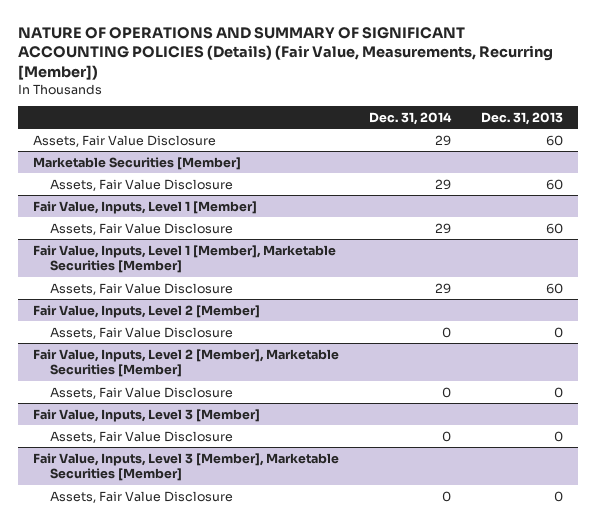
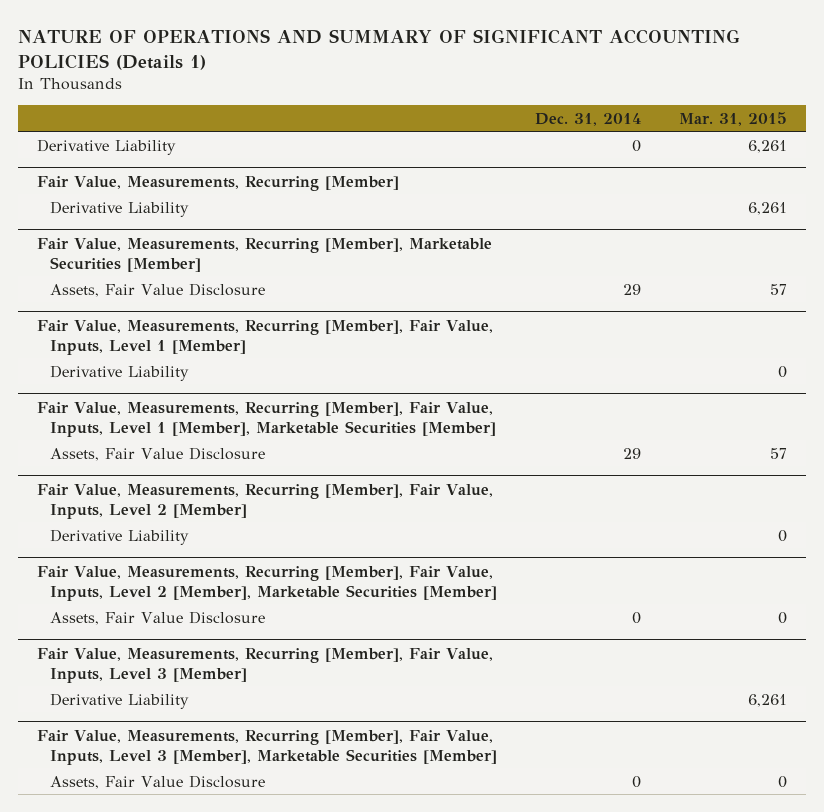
- NATURE OF OPERATIONS AND SUMMARY OF SIGNIFICANT ACCOUNTING POLICIES (Details) (Fair Value, Measurements, Recurring [Member])
+ NATURE OF OPERATIONS AND SUMMARY OF SIGNIFICANT ACCOUNTING POLICIES (Details 1)
- | Dec. 31, 2014 | Dec. 31, 2013
+ | Dec. 31, 2014 | Mar. 31, 2015
- Assets, Fair Value Disclosure | 29 | 60
- Marketable Securities [Member]
+ Derivative Liability | 0 | 6,261
+ Fair Value, Measurements, Recurring [Member]
+ Derivative Liability | | 6,261
+ Fair Value, Measurements, Recurring [Member], Marketable Securities [Member]
- Fair Value, Inputs, Level 1 [Member]
- Assets, Fair Value Disclosure | 29 | 60
- Fair Value, Inputs, Level 1 [Member], Marketable Securities [Member]
+ Fair Value, Measurements, Recurring [Member], Fair Value, Inputs, Level 1 [Member]
+ Derivative Liability | | 0
+ Fair Value, Measurements, Recurring [Member], Fair Value, Inputs, Level 1 [Member], Marketable Securities [Member]
- Fair Value, Inputs, Level 2 [Member]
- Assets, Fair Value Disclosure | 0 | 0
- Fair Value, Inputs, Level 2 [Member], Marketable Securities [Member]
+ Fair Value, Measurements, Recurring [Member], Fair Value, Inputs, Level 2 [Member]
+ Derivative Liability | | 0
+ Fair Value, Measurements, Recurring [Member], Fair Value, Inputs, Level 2 [Member], Marketable Securities [Member]
- Fair Value, Inputs, Level 3 [Member]
- Assets, Fair Value Disclosure | 0 | 0
- Fair Value, Inputs, Level 3 [Member], Marketable Securities [Member]
+ Fair Value, Measurements, Recurring [Member], Fair Value, Inputs, Level 3 [Member]
+ Derivative Liability | | 6,261
+ Fair Value, Measurements, Recurring [Member], Fair Value, Inputs, Level 3 [Member], Marketable Securities [Member]

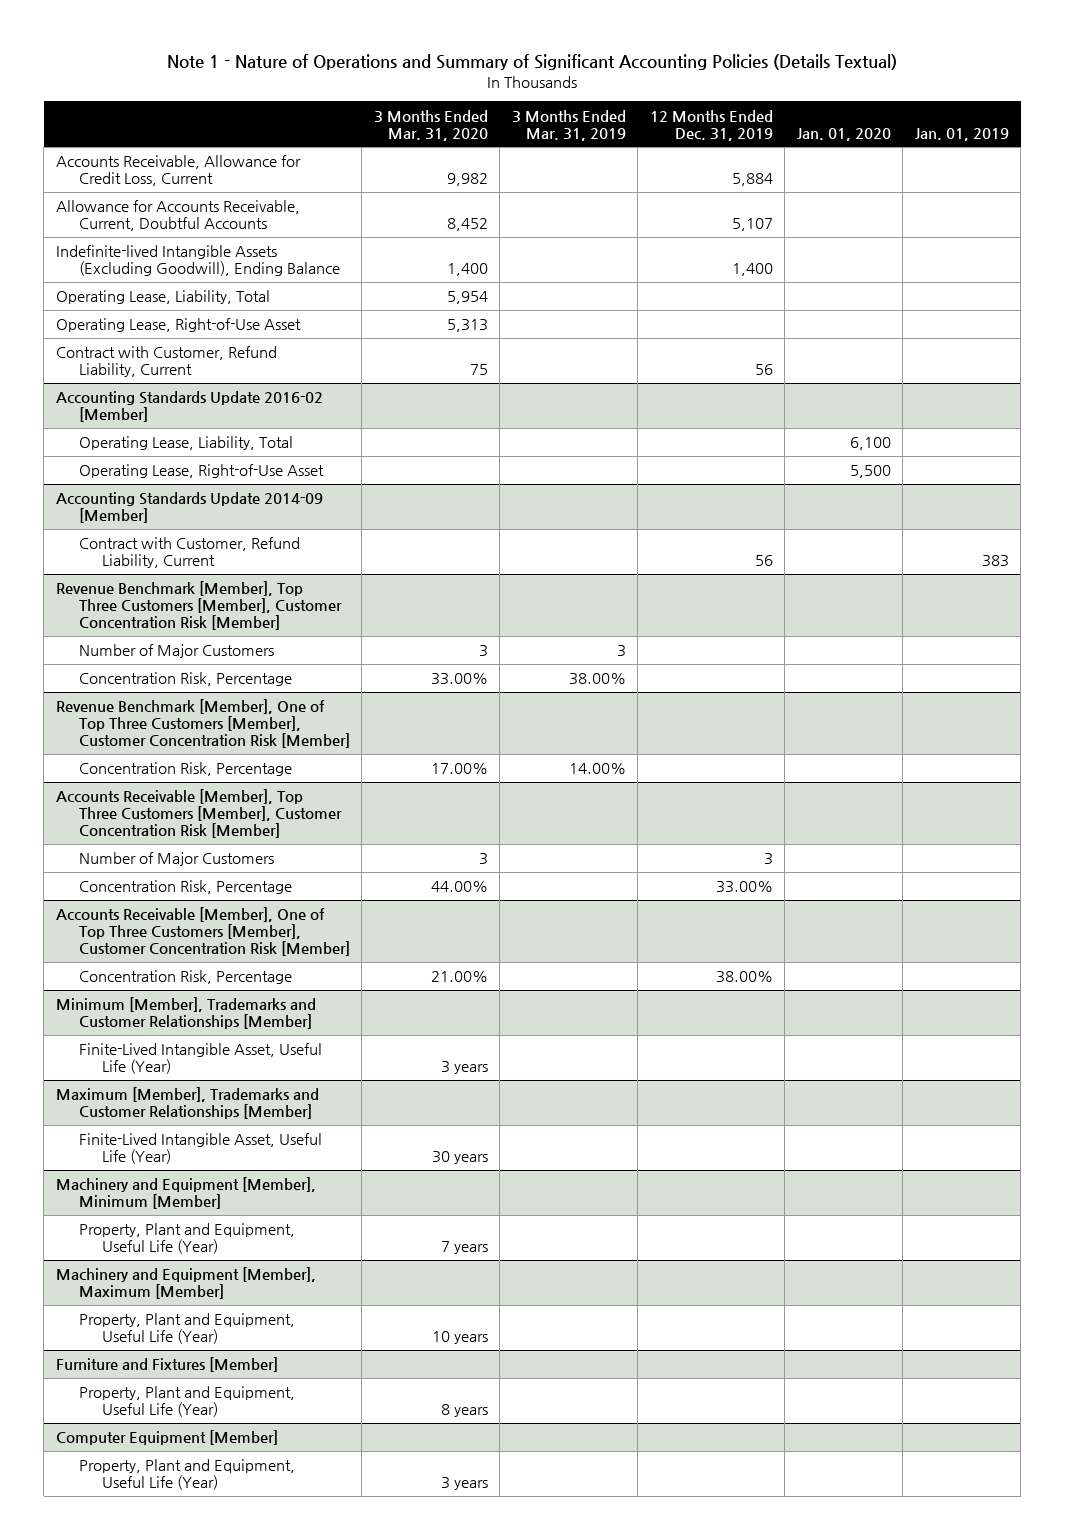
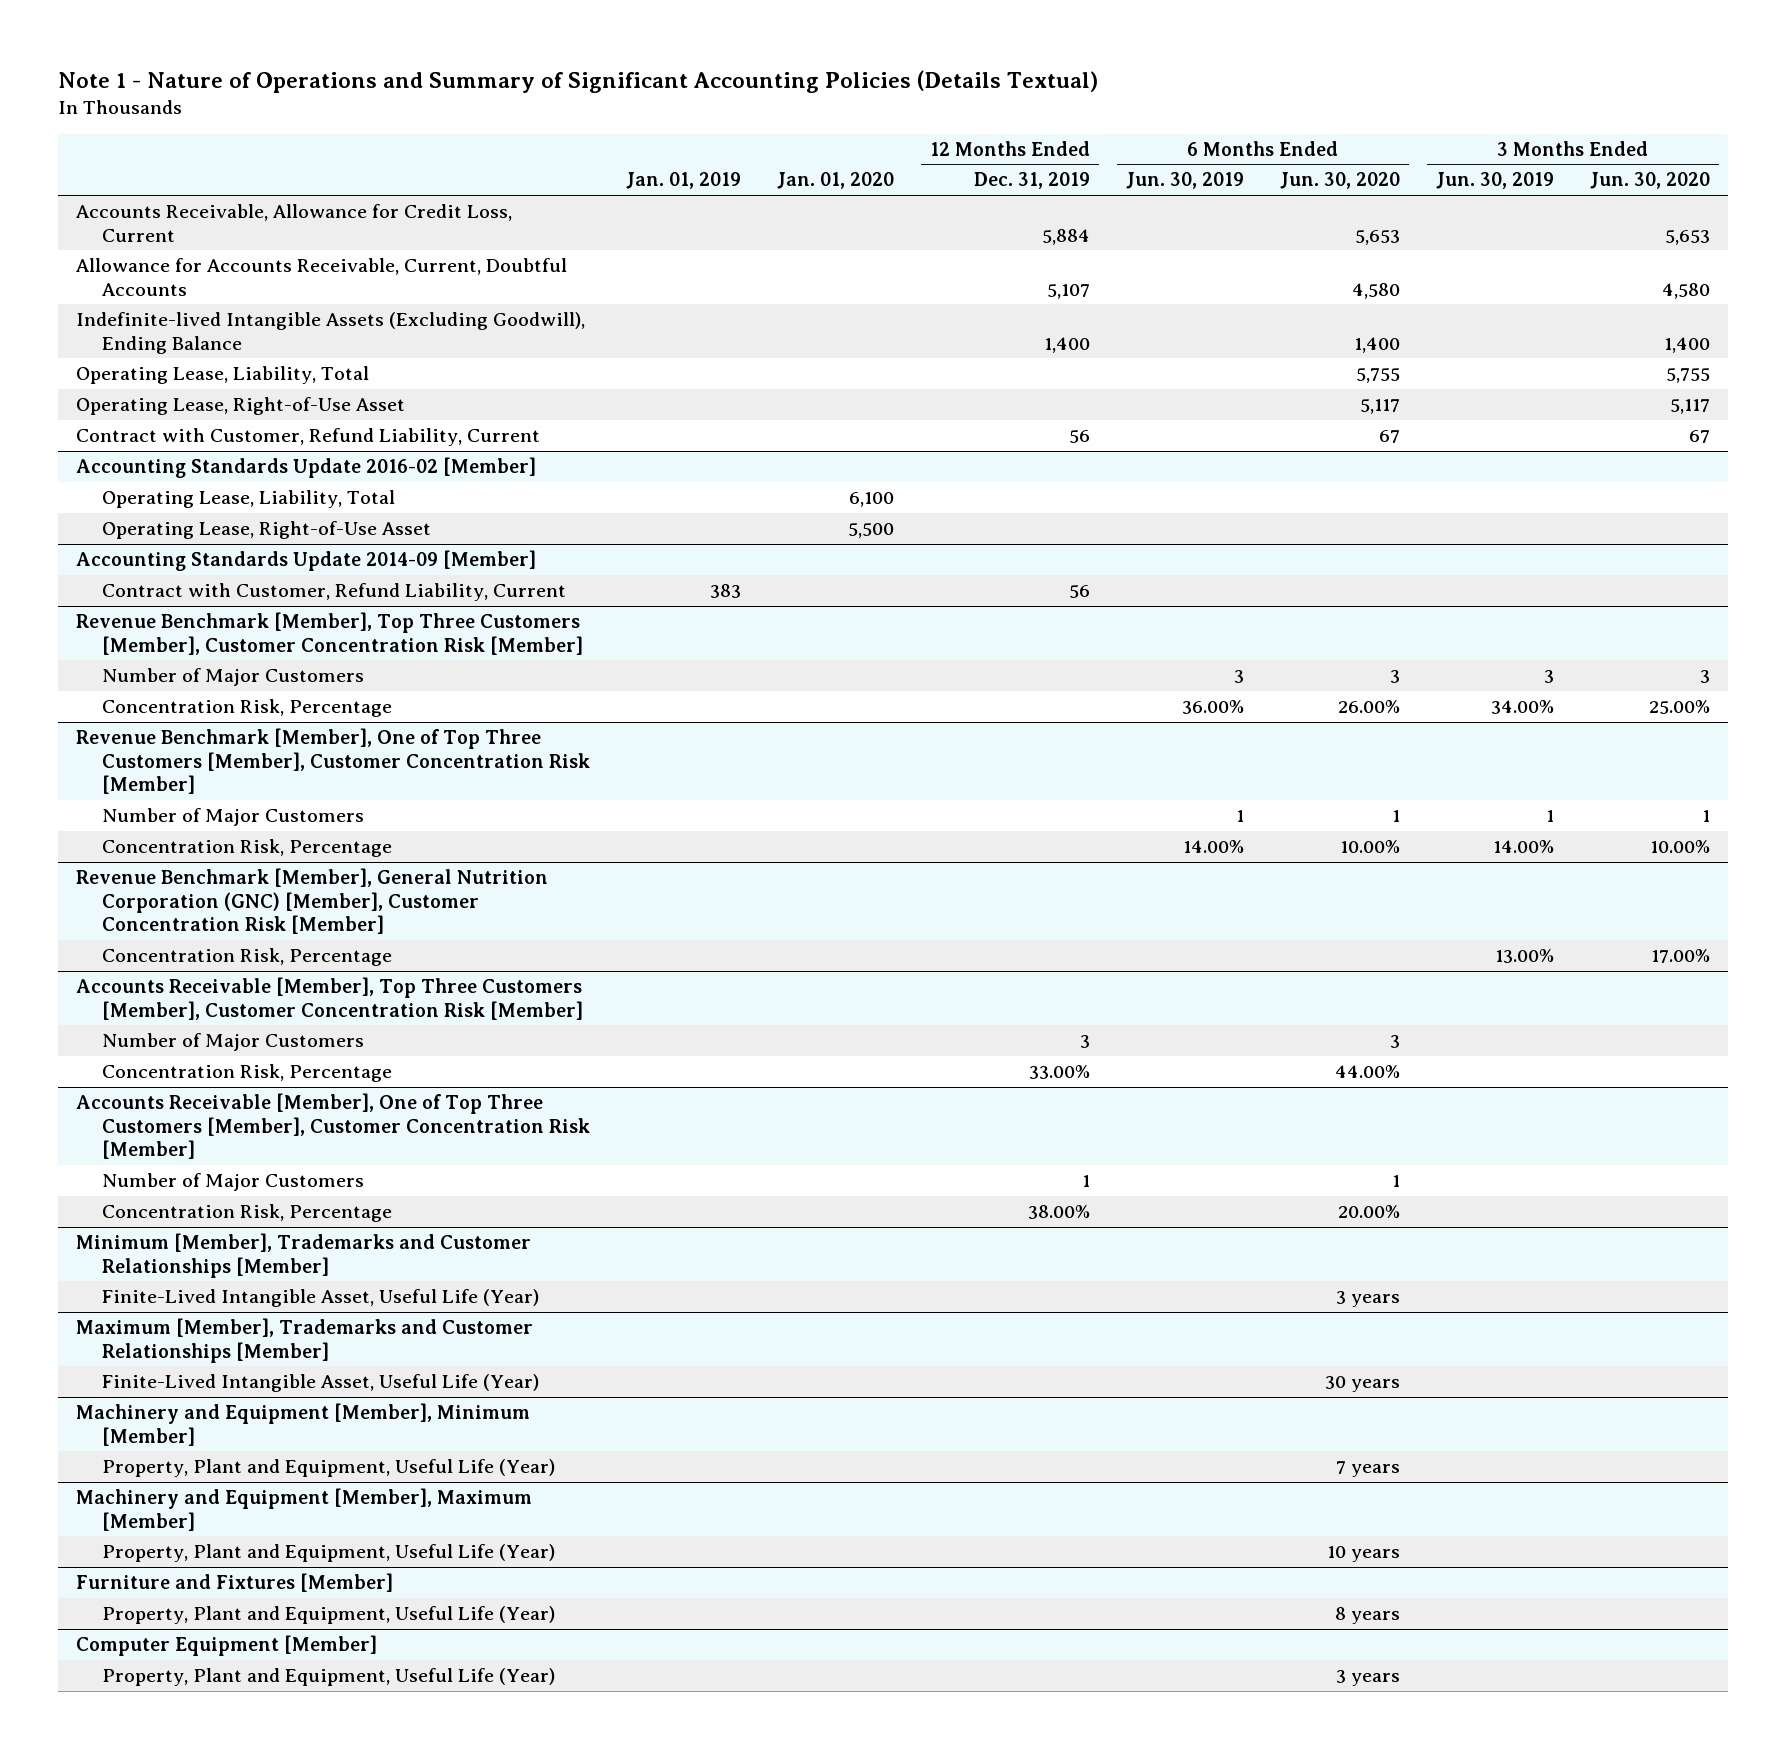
- | 3 Months Ended Mar. 31, 2020 | 3 Months Ended Mar. 31, 2019 | 12 Months Ended Dec. 31, 2019 | Jan. 01, 2020 | Jan. 01, 2019
+ | Jan. 01, 2019 | Jan. 01, 2020 | 12 Months Ended Dec. 31, 2019 | 6 Months Ended Jun. 30, 2019 | 6 Months Ended Jun. 30, 2020 | 3 Months Ended Jun. 30, 2019 | 3 Months Ended Jun. 30, 2020
@ Revenue Benchmark [Member], One of Top Three Customers [Member], Customer Concentration Risk [Member]
+ Number of Major Customers | | | | 1 | 1 | 1 | 1
+ Revenue Benchmark [Member], General Nutrition Corporation (GNC) [Member], Customer Concentration Risk [Member]
+ Concentration Risk, Percentage | | | | | | 13.00% | 17.00%
@ Accounts Receivable [Member], One of Top Three Customers [Member], Customer Concentration Risk [Member]
+ Number of Major Customers | | | 1 | | 1 | |

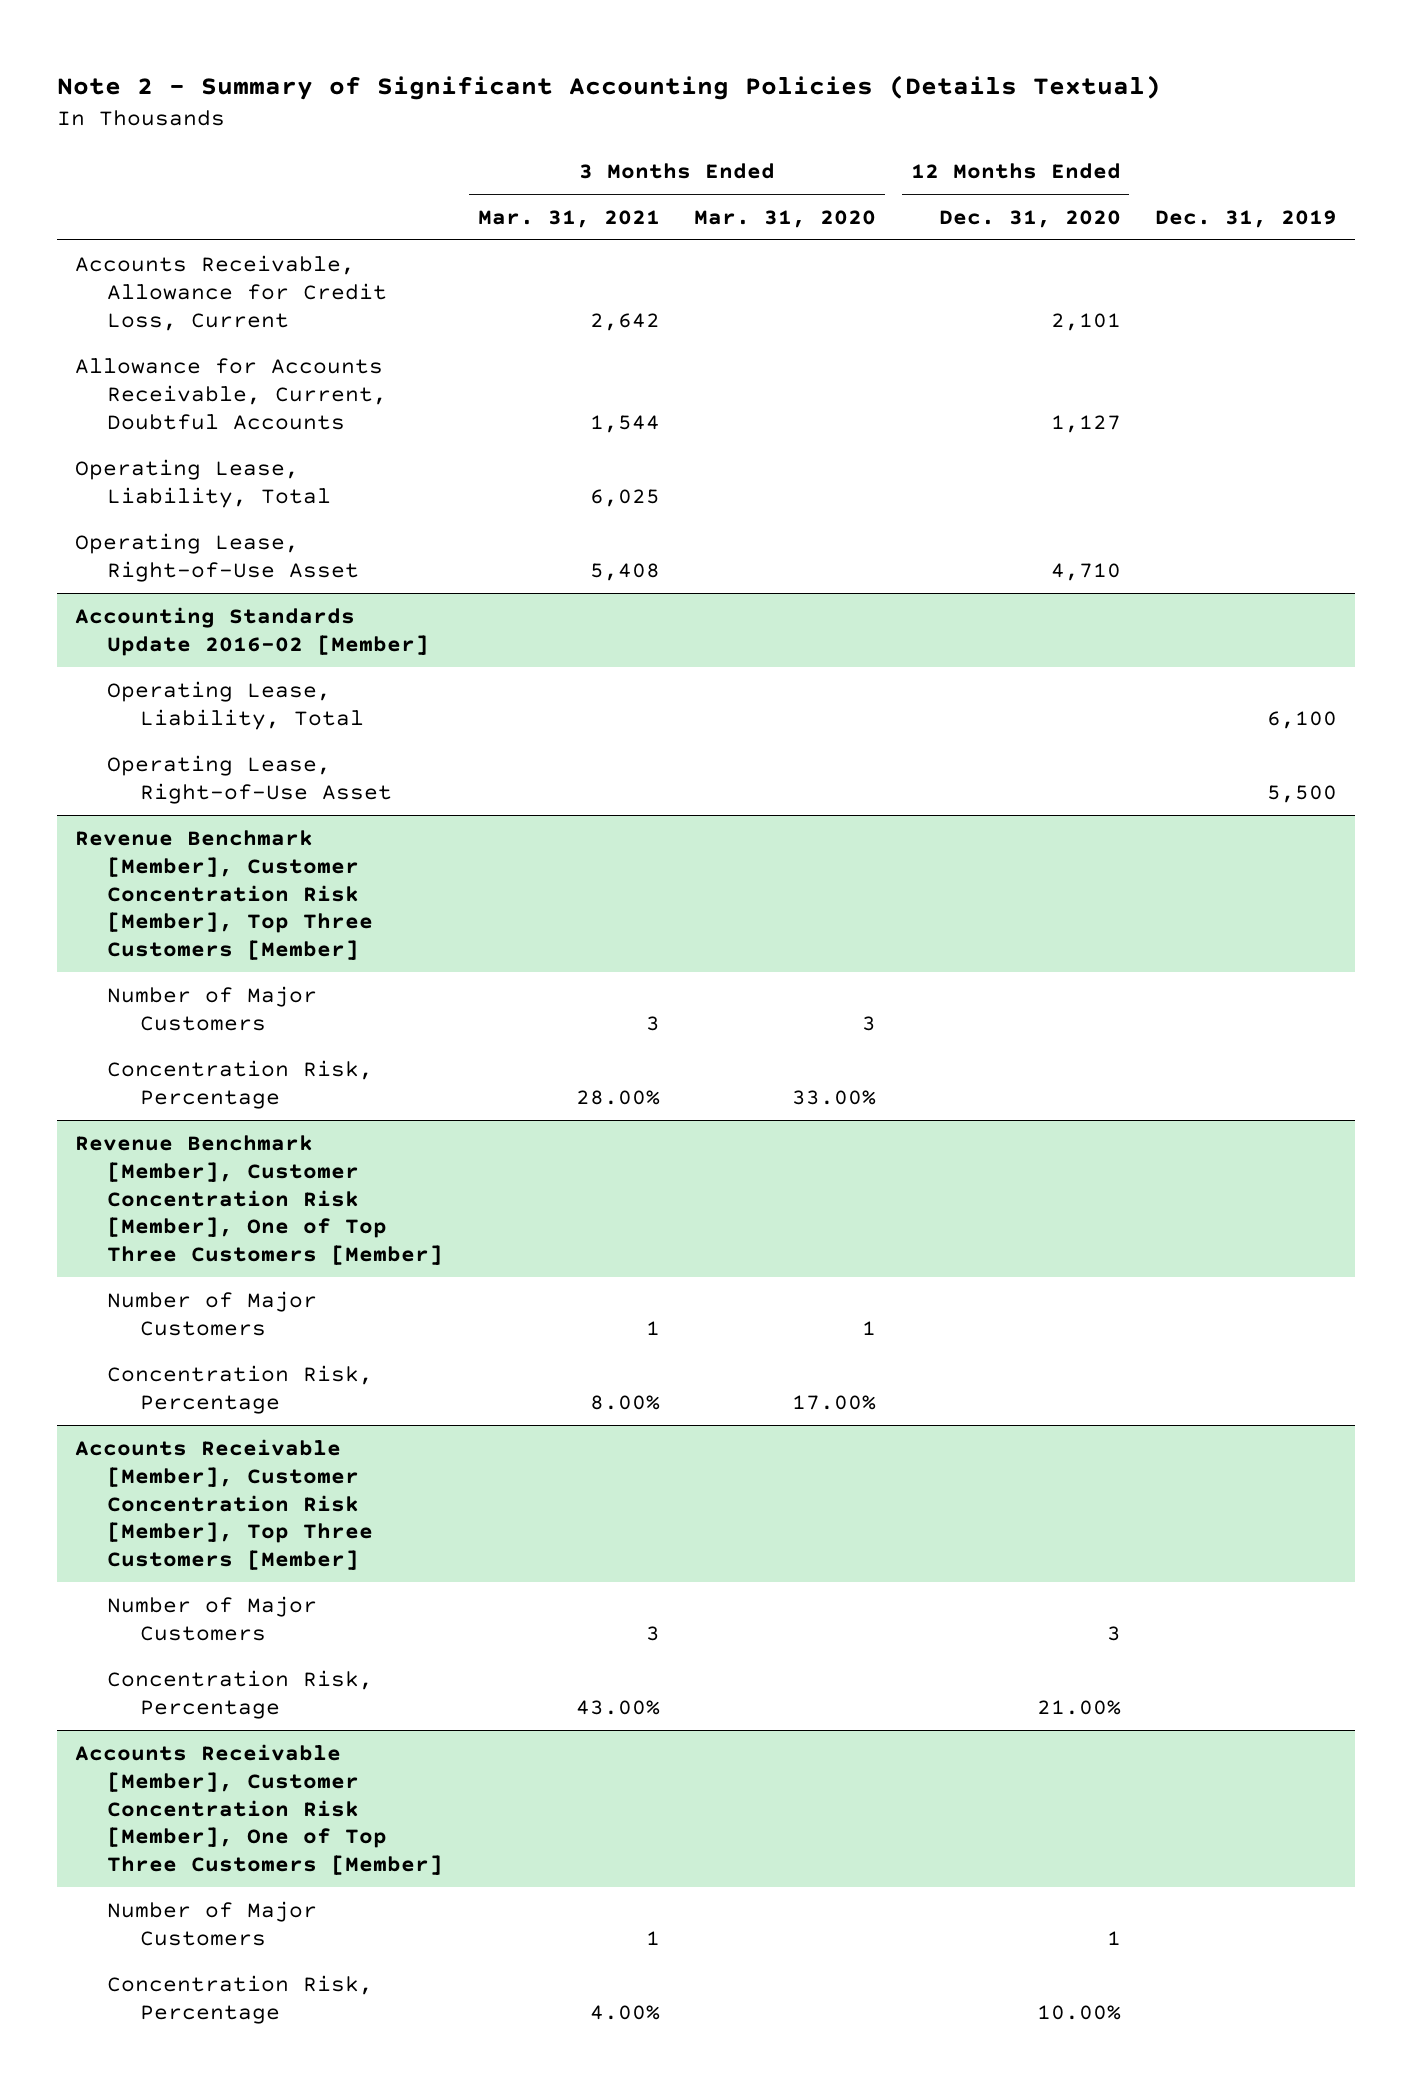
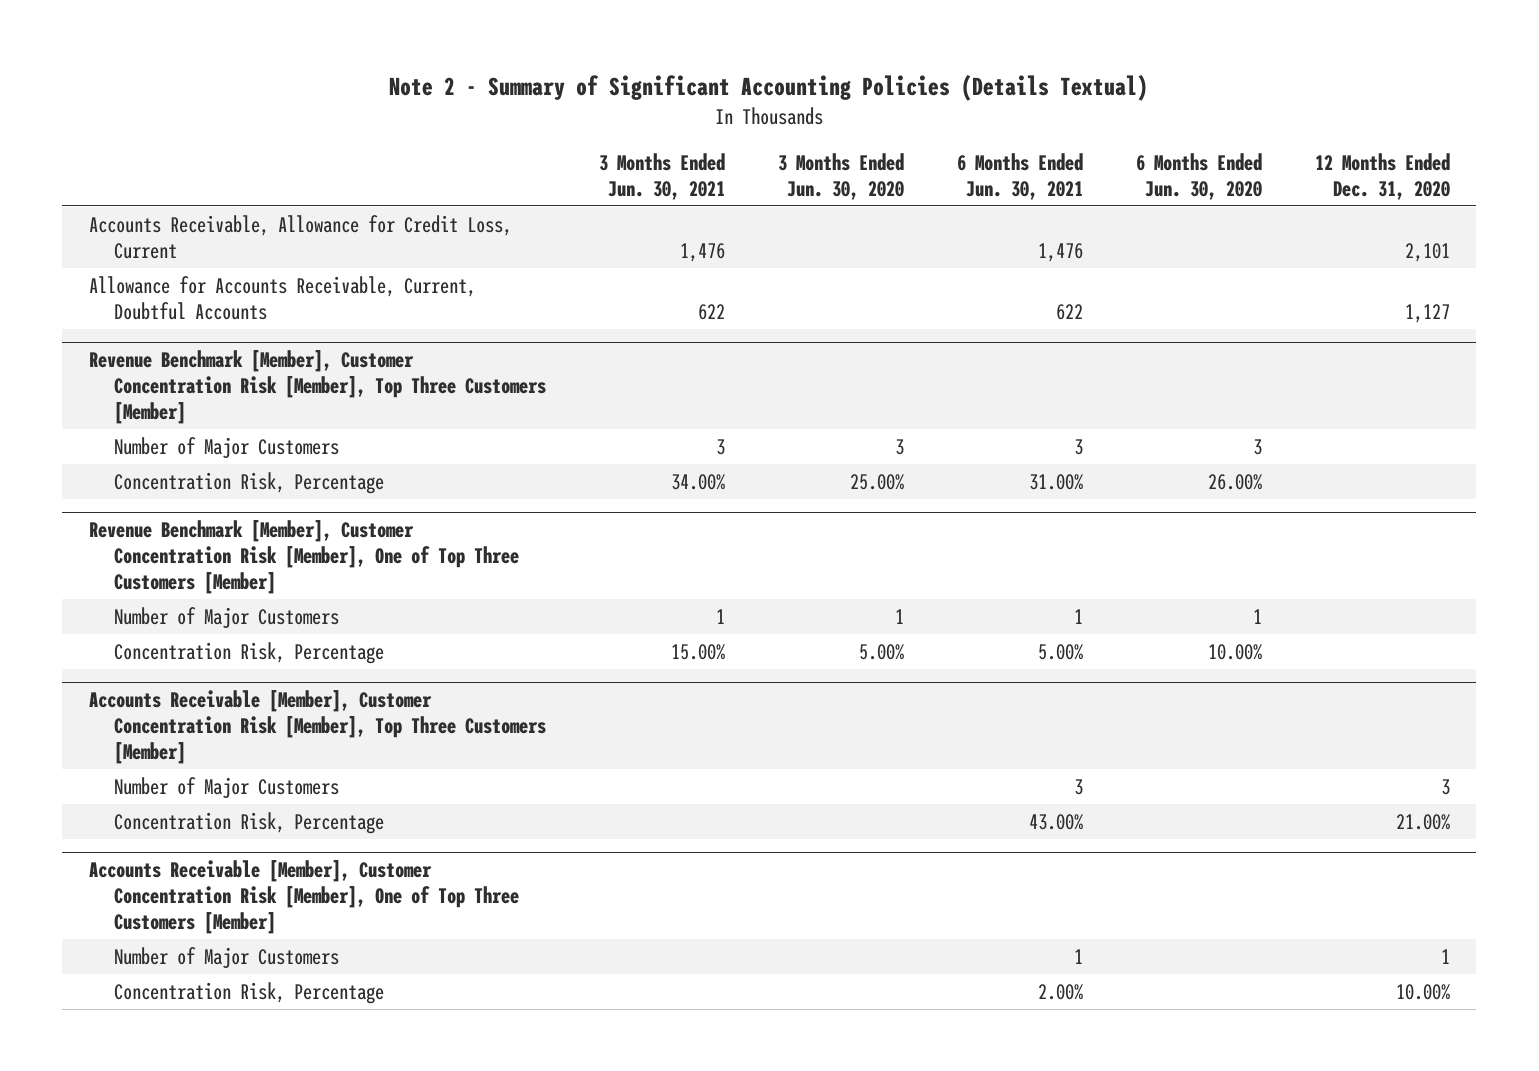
- | 3 Months Ended Mar. 31, 2021 | 3 Months Ended Mar. 31, 2020 | 12 Months Ended Dec. 31, 2020 | Dec. 31, 2019
+ | 3 Months Ended Jun. 30, 2021 | 3 Months Ended Jun. 30, 2020 | 6 Months Ended Jun. 30, 2021 | 6 Months Ended Jun. 30, 2020 | 12 Months Ended Dec. 31, 2020
- Operating Lease, Liability, Total | 6,025 | | |
- Operating Lease, Right-of-Use Asset | 5,408 | | 4,710 |
- Accounting Standards Update 2016-02 [Member]
- Operating Lease, Liability, Total | | | | 6,100
- Operating Lease, Right-of-Use Asset | | | | 5,500

